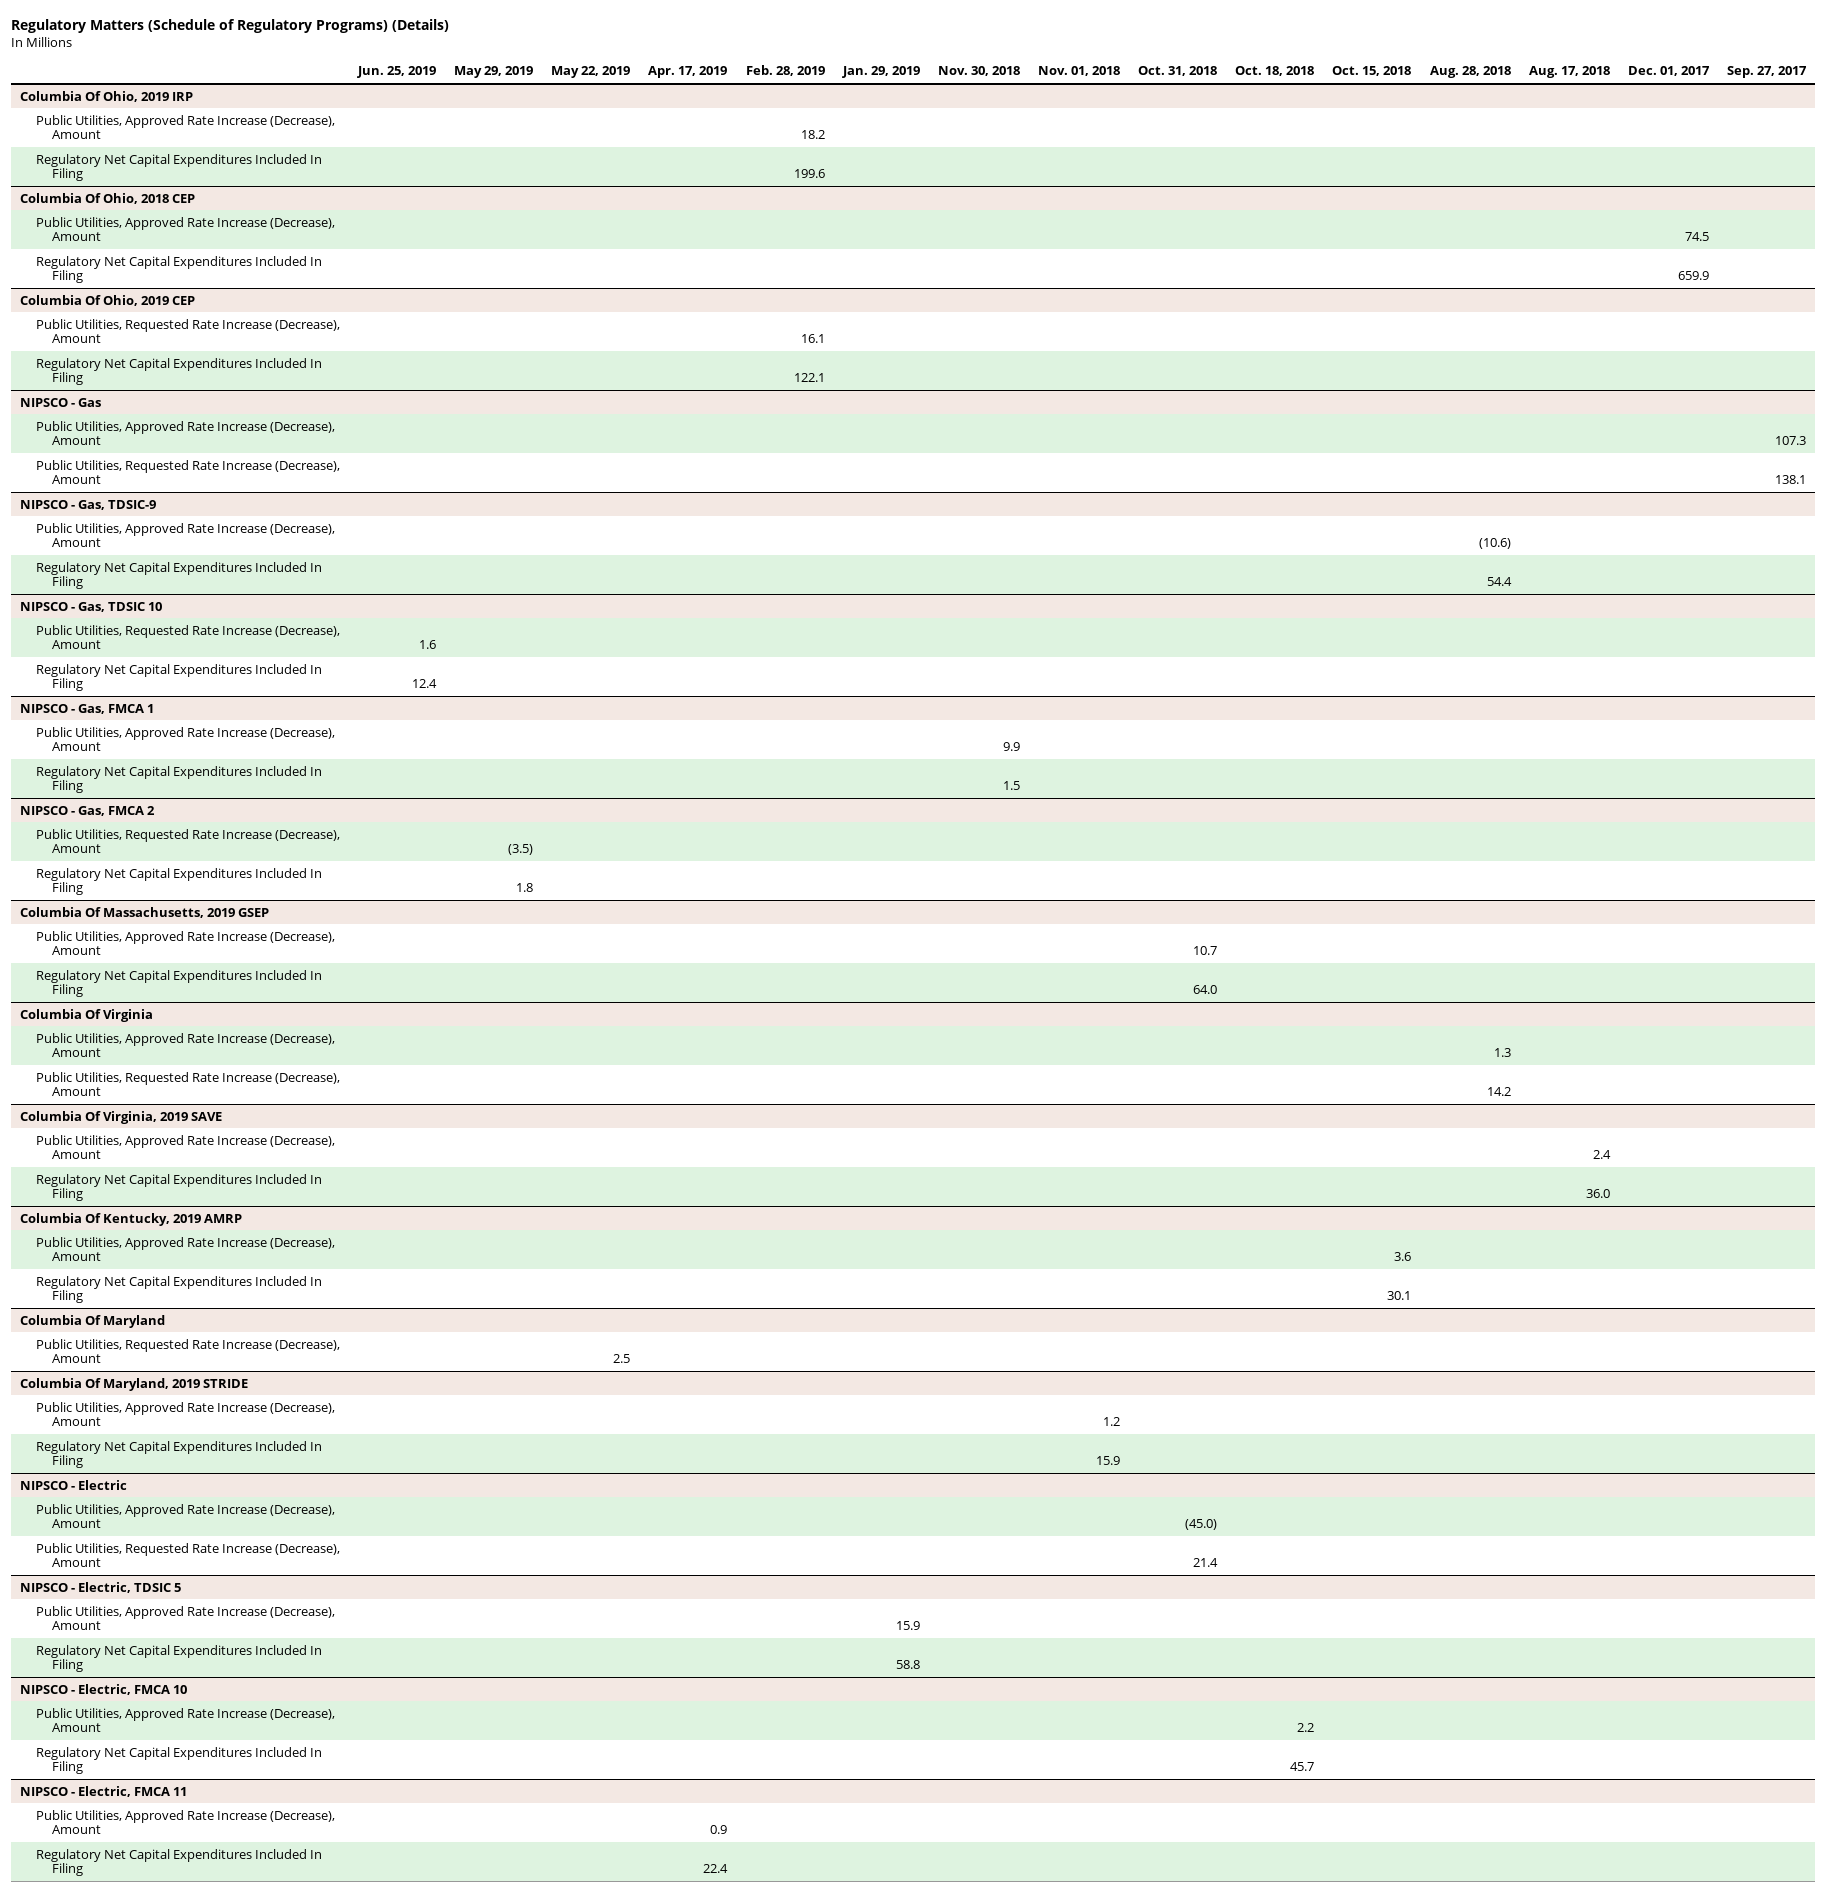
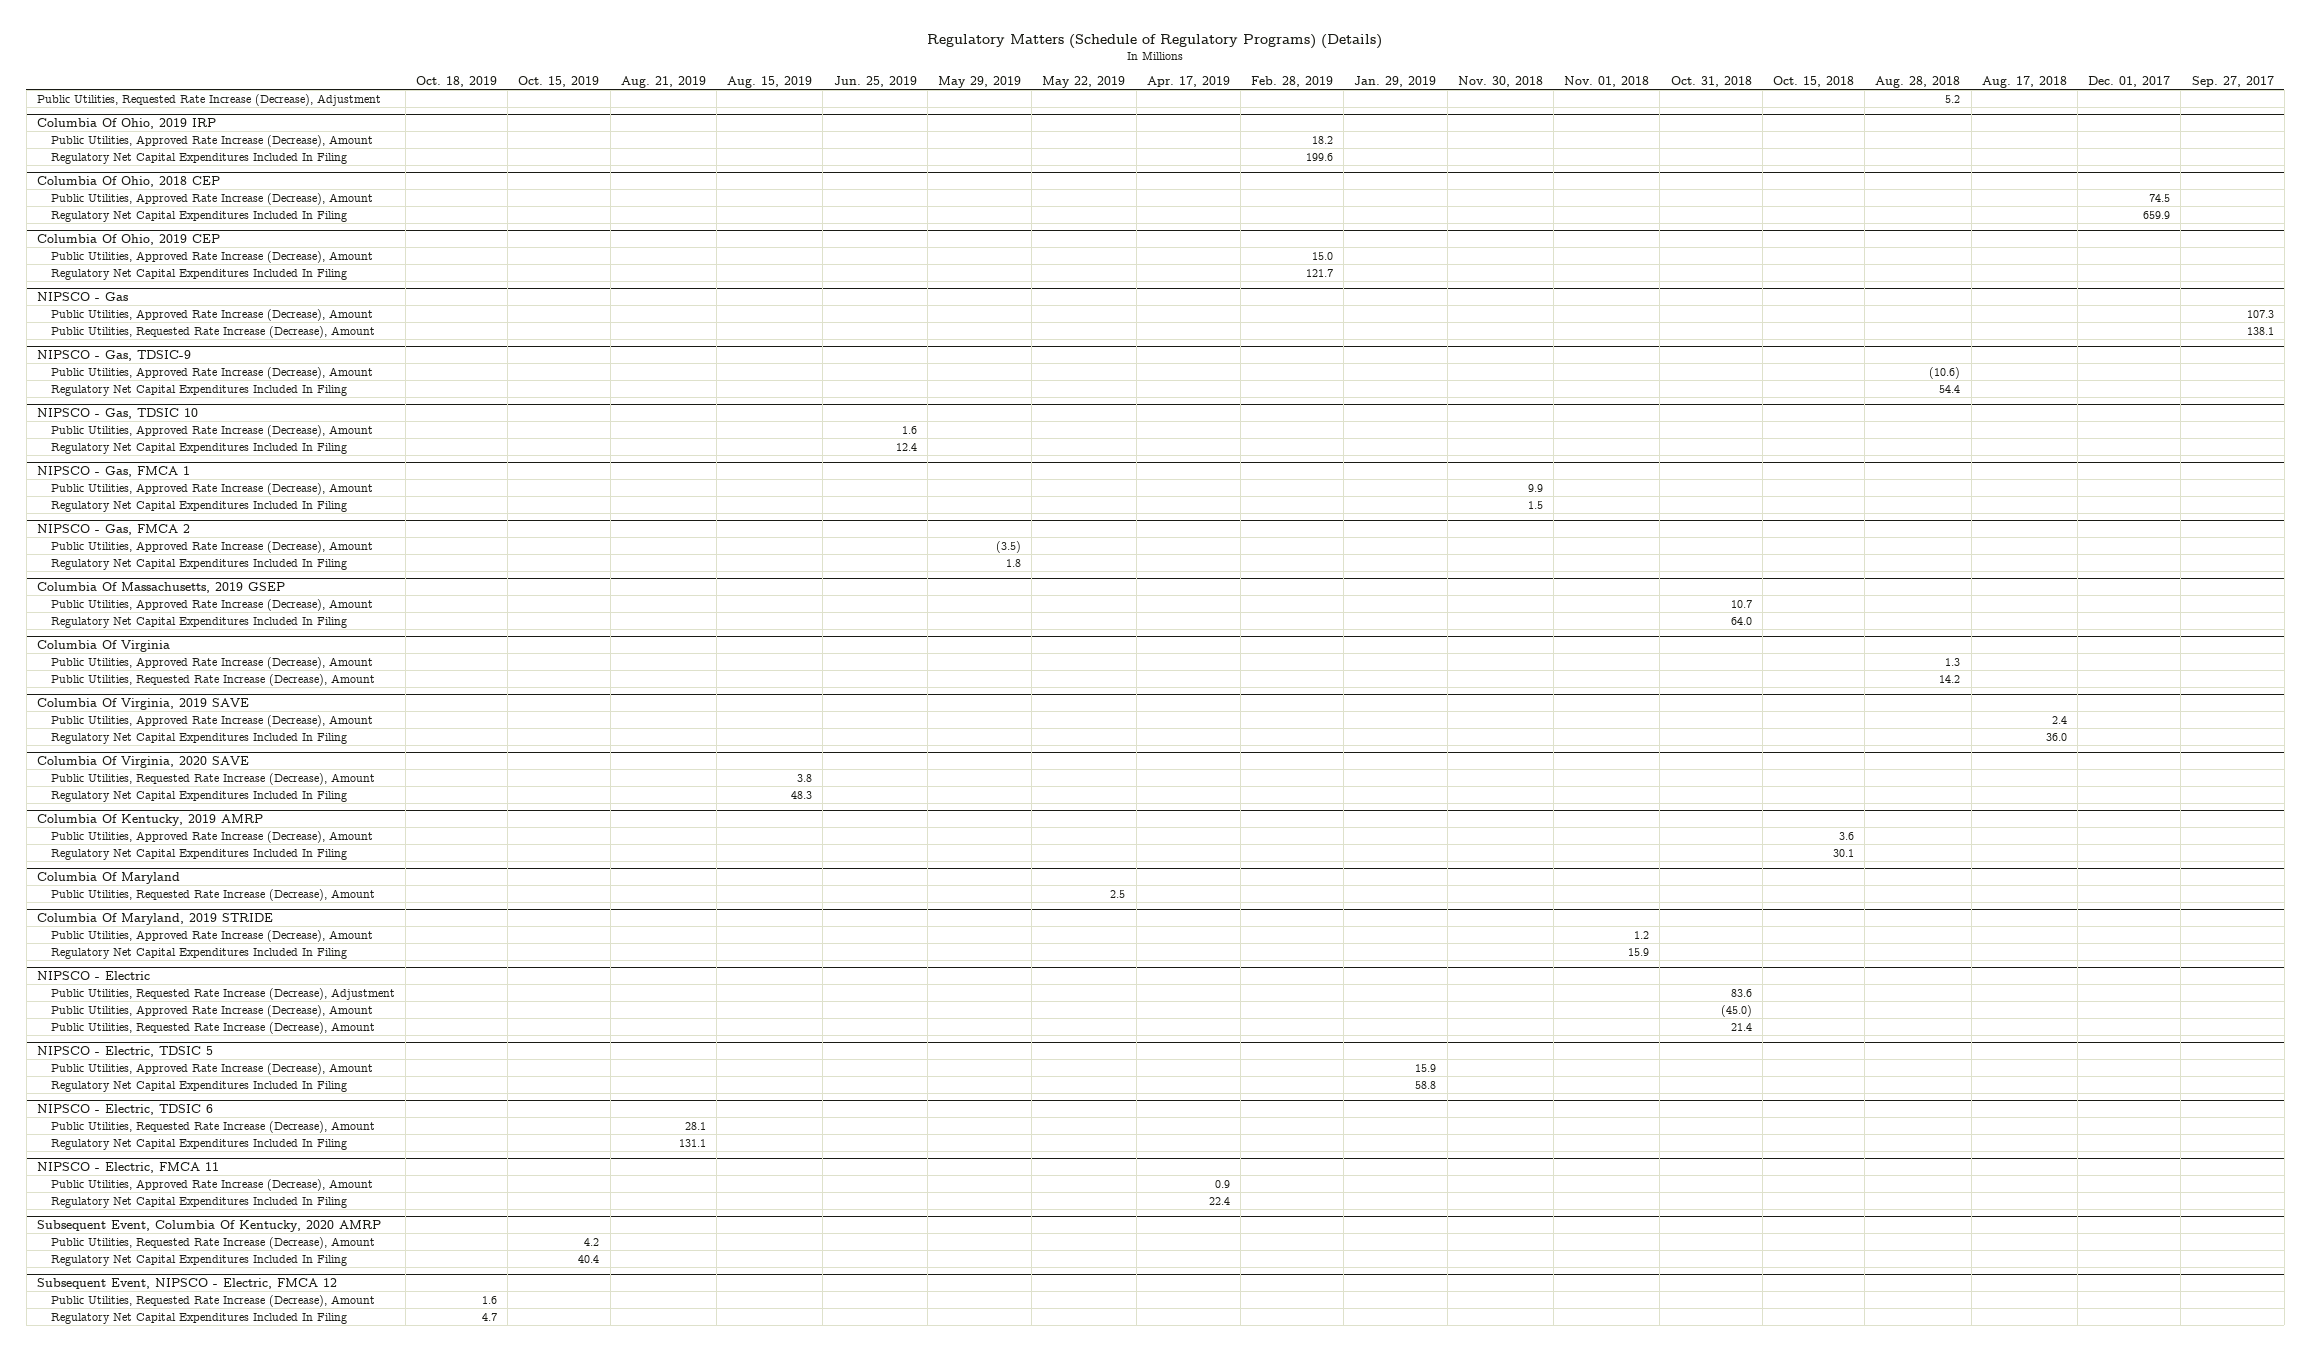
- | Jun. 25, 2019 | May 29, 2019 | May 22, 2019 | Apr. 17, 2019 | Feb. 28, 2019 | Jan. 29, 2019 | Nov. 30, 2018 | Nov. 01, 2018 | Oct. 31, 2018 | Oct. 18, 2018 | Oct. 15, 2018 | Aug. 28, 2018 | Aug. 17, 2018 | Dec. 01, 2017 | Sep. 27, 2017
+ | Oct. 18, 2019 | Oct. 15, 2019 | Aug. 21, 2019 | Aug. 15, 2019 | Jun. 25, 2019 | May 29, 2019 | May 22, 2019 | Apr. 17, 2019 | Feb. 28, 2019 | Jan. 29, 2019 | Nov. 30, 2018 | Nov. 01, 2018 | Oct. 31, 2018 | Oct. 15, 2018 | Aug. 28, 2018 | Aug. 17, 2018 | Dec. 01, 2017 | Sep. 27, 2017
+ Public Utilities, Requested Rate Increase (Decrease), Adjustment | | | | | | | | | | | | | | | 5.2 | | |
@ Columbia Of Ohio, 2019 CEP
- Public Utilities, Requested Rate Increase (Decrease), Amount | | | | | 16.1 | | | | | | | | | |
- Regulatory Net Capital Expenditures Included In Filing | | | | | 122.1 | | | | | | | | | |
+ Public Utilities, Approved Rate Increase (Decrease), Amount | | | | | | | | | 15.0 | | | | | | | | |
+ Regulatory Net Capital Expenditures Included In Filing | | | | | | | | | 121.7 | | | | | | | | |
@ NIPSCO - Gas, TDSIC 10
- Public Utilities, Requested Rate Increase (Decrease), Amount | 1.6 | | | | | | | | | | | | | |
+ Public Utilities, Approved Rate Increase (Decrease), Amount | | | | | 1.6 | | | | | | | | | | | | |
@ NIPSCO - Gas, FMCA 2
- Public Utilities, Requested Rate Increase (Decrease), Amount | | (3.5) | | | | | | | | | | | | |
+ Public Utilities, Approved Rate Increase (Decrease), Amount | | | | | | (3.5) | | | | | | | | | | | |
+ Columbia Of Virginia, 2020 SAVE
+ Public Utilities, Requested Rate Increase (Decrease), Amount | | | | 3.8 | | | | | | | | | | | | | |
+ Regulatory Net Capital Expenditures Included In Filing | | | | 48.3 | | | | | | | | | | | | | |
@ NIPSCO - Electric
+ Public Utilities, Requested Rate Increase (Decrease), Adjustment | | | | | | | | | | | | | 83.6 | | | | |
- NIPSCO - Electric, FMCA 10
- Public Utilities, Approved Rate Increase (Decrease), Amount | | | | | | | | | | 2.2 | | | | |
- Regulatory Net Capital Expenditures Included In Filing | | | | | | | | | | 45.7 | | | | |
+ NIPSCO - Electric, TDSIC 6
+ Public Utilities, Requested Rate Increase (Decrease), Amount | | | 28.1 | | | | | | | | | | | | | | |
+ Regulatory Net Capital Expenditures Included In Filing | | | 131.1 | | | | | | | | | | | | | | |
+ Subsequent Event, Columbia Of Kentucky, 2020 AMRP
+ Public Utilities, Requested Rate Increase (Decrease), Amount | | 4.2 | | | | | | | | | | | | | | | |
+ Regulatory Net Capital Expenditures Included In Filing | | 40.4 | | | | | | | | | | | | | | | |
+ Subsequent Event, NIPSCO - Electric, FMCA 12
+ Public Utilities, Requested Rate Increase (Decrease), Amount | 1.6 | | | | | | | | | | | | | | | | |
+ Regulatory Net Capital Expenditures Included In Filing | 4.7 | | | | | | | | | | | | | | | | |

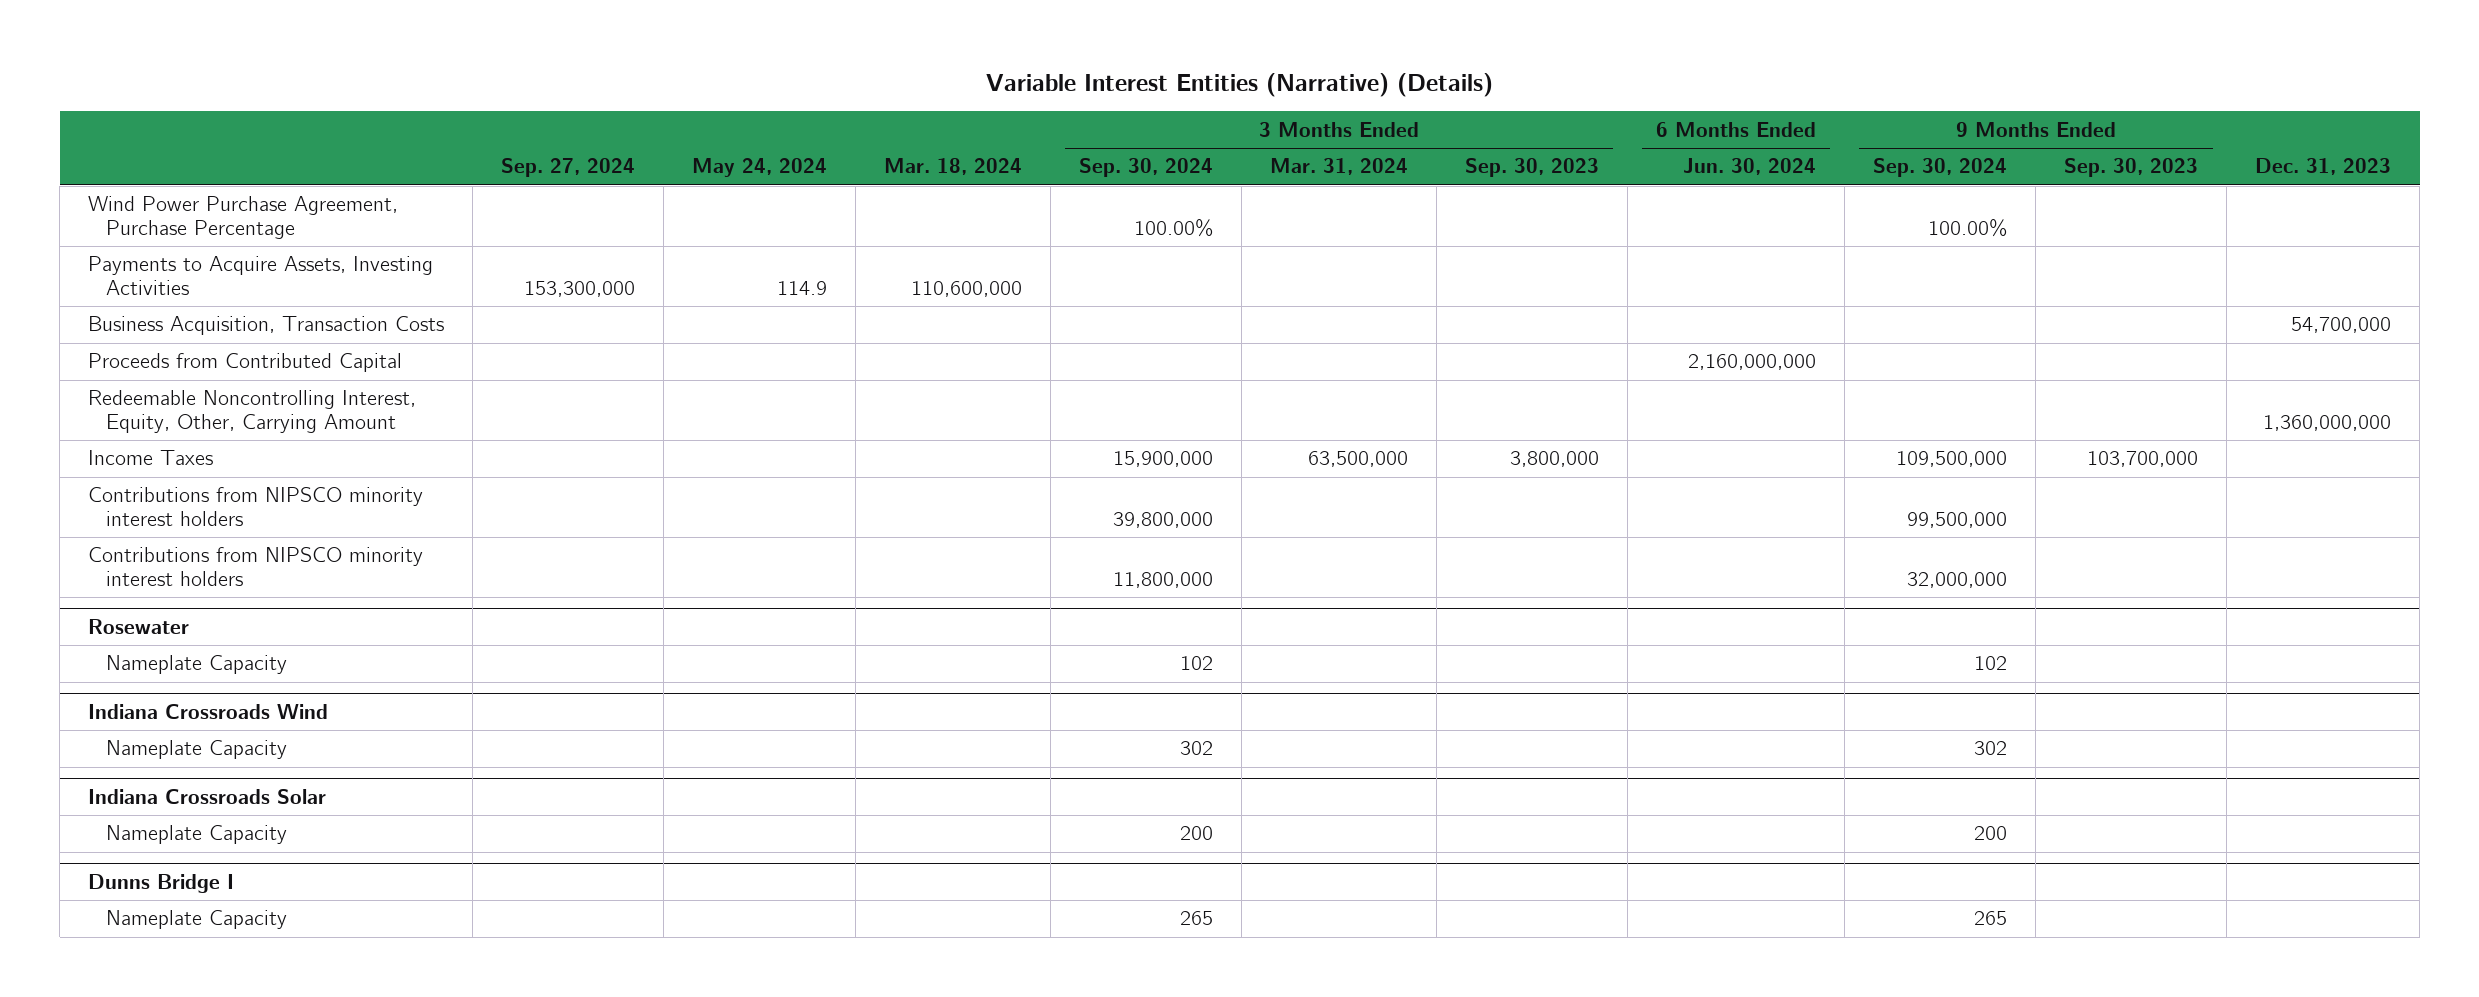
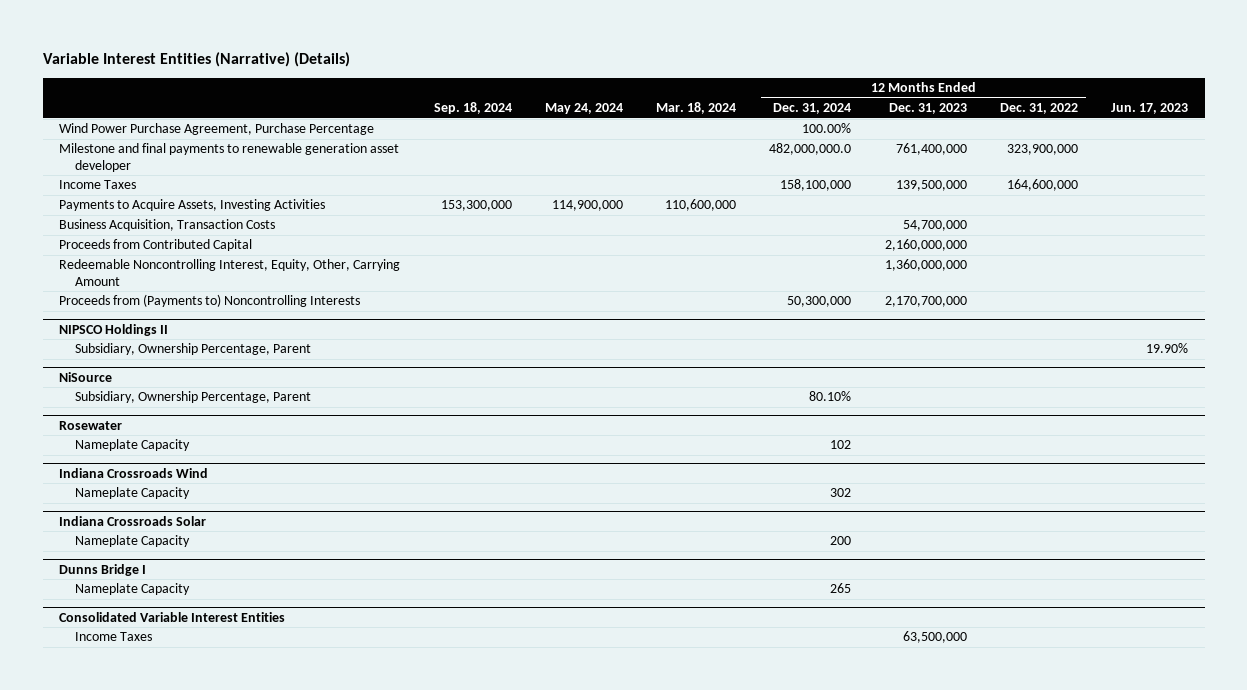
- | Sep. 27, 2024 | May 24, 2024 | Mar. 18, 2024 | 3 Months Ended Sep. 30, 2024 | 3 Months Ended Mar. 31, 2024 | 3 Months Ended Sep. 30, 2023 | 6 Months Ended Jun. 30, 2024 | 9 Months Ended Sep. 30, 2024 | 9 Months Ended Sep. 30, 2023 | Dec. 31, 2023
+ | Sep. 18, 2024 | May 24, 2024 | Mar. 18, 2024 | 12 Months Ended Dec. 31, 2024 | 12 Months Ended Dec. 31, 2023 | 12 Months Ended Dec. 31, 2022 | Jun. 17, 2023
- Payments to Acquire Assets, Investing Activities | 153,300,000 | 114.9 | 110,600,000 | | | | | | |
+ Milestone and final payments to renewable generation asset developer | | | | 482,000,000.0 | 761,400,000 | 323,900,000 |
moved up: Income Taxes | | | | 158,100,000 | 139,500,000 | 164,600,000 |
+ Payments to Acquire Assets, Investing Activities | 153,300,000 | 114,900,000 | 110,600,000 | | | |
- Contributions from NIPSCO minority interest holders | | | | 39,800,000 | | | | 99,500,000 | |
- Contributions from NIPSCO minority interest holders | | | | 11,800,000 | | | | 32,000,000 | |
+ Proceeds from (Payments to) Noncontrolling Interests | | | | 50,300,000 | 2,170,700,000 | |
+ NIPSCO Holdings II
+ Subsidiary, Ownership Percentage, Parent | | | | | | | 19.90%
+ NiSource
+ Subsidiary, Ownership Percentage, Parent | | | | 80.10% | | |
+ Consolidated Variable Interest Entities
+ Income Taxes | | | | | 63,500,000 | |

